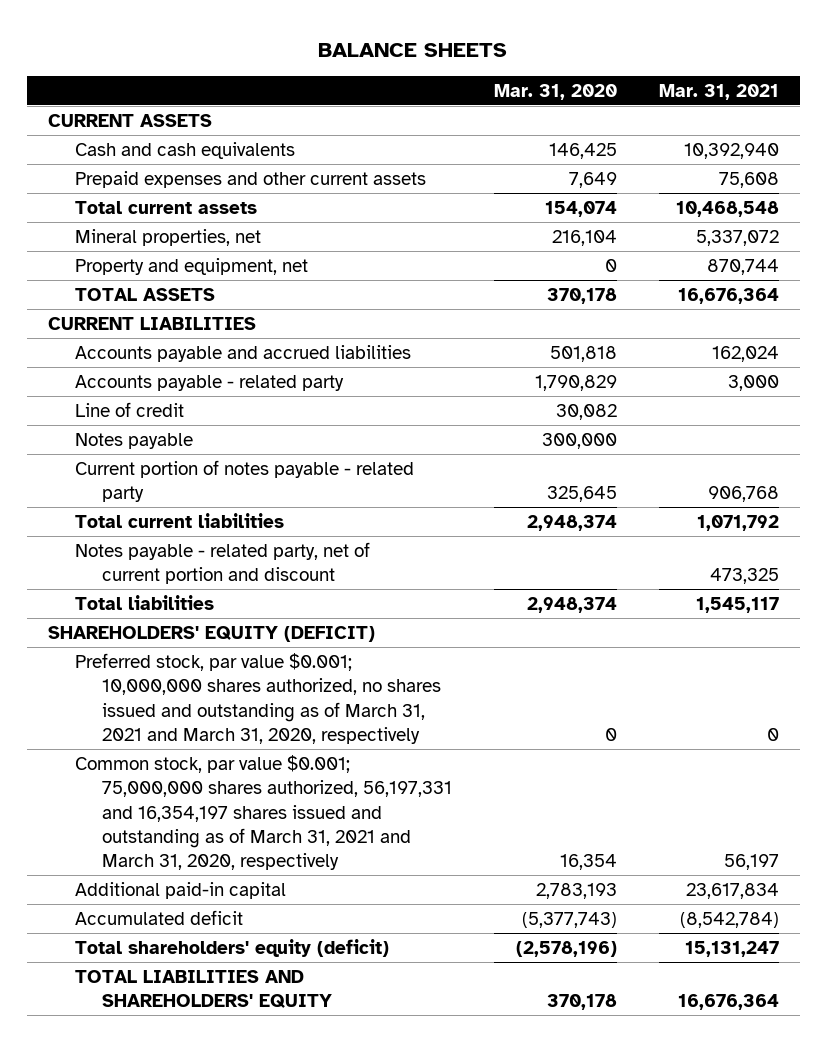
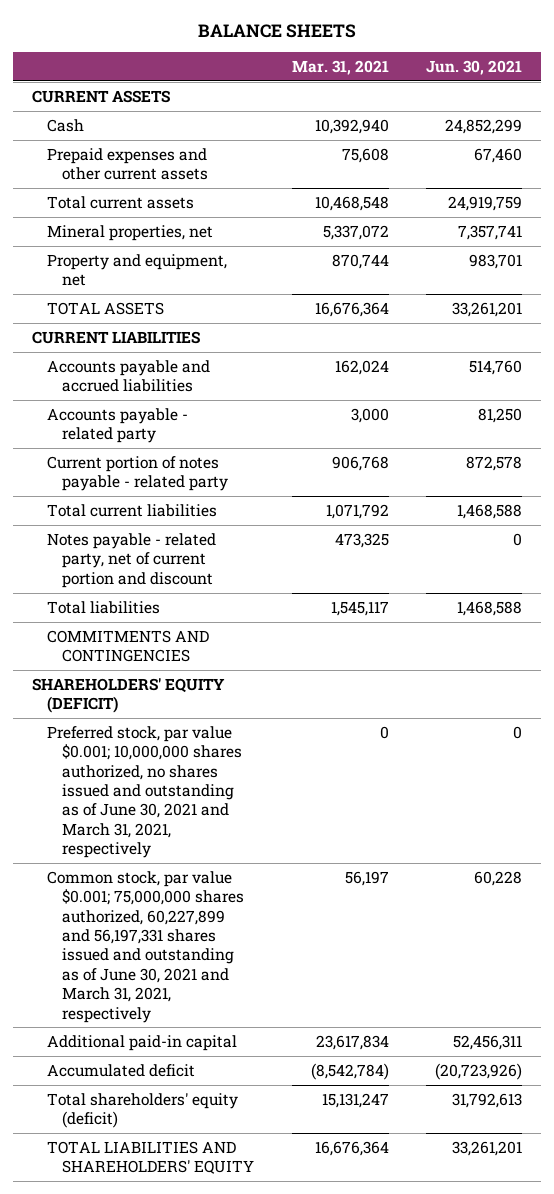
- | Mar. 31, 2020 | Mar. 31, 2021
+ | Mar. 31, 2021 | Jun. 30, 2021
- Cash and cash equivalents | 146,425 | 10,392,940
+ Cash | 10,392,940 | 24,852,299
- Line of credit | 30,082 |
- Notes payable | 300,000 |
+ COMMITMENTS AND CONTINGENCIES
- Preferred stock, par value $0.001; 10,000,000 shares authorized, no shares issued and outstanding as of March 31, 2021 and March 31, 2020, respectively | 0 | 0
- Common stock, par value $0.001; 75,000,000 shares authorized, 56,197,331 and 16,354,197 shares issued and outstanding as of March 31, 2021 and March 31, 2020, respectively | 16,354 | 56,197
+ Preferred stock, par value $0.001; 10,000,000 shares authorized, no shares issued and outstanding as of June 30, 2021 and March 31, 2021, respectively | 0 | 0
+ Common stock, par value $0.001; 75,000,000 shares authorized, 60,227,899 and 56,197,331 shares issued and outstanding as of June 30, 2021 and March 31, 2021, respectively | 56,197 | 60,228

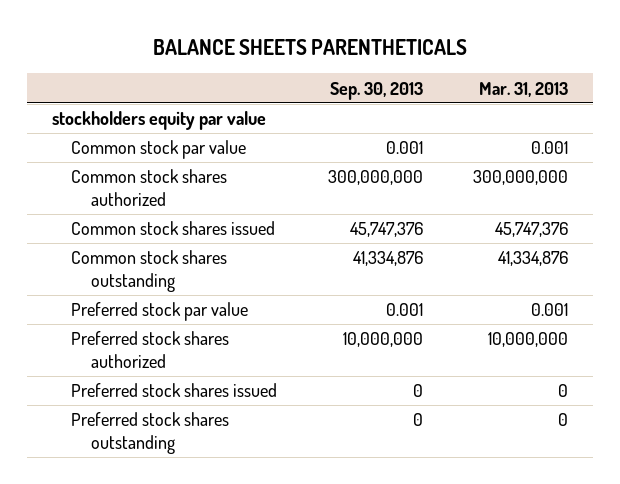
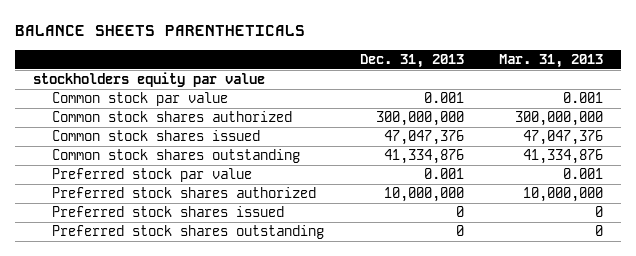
- | Sep. 30, 2013 | Mar. 31, 2013
+ | Dec. 31, 2013 | Mar. 31, 2013
- Common stock shares issued | 45,747,376 | 45,747,376
+ Common stock shares issued | 47,047,376 | 47,047,376

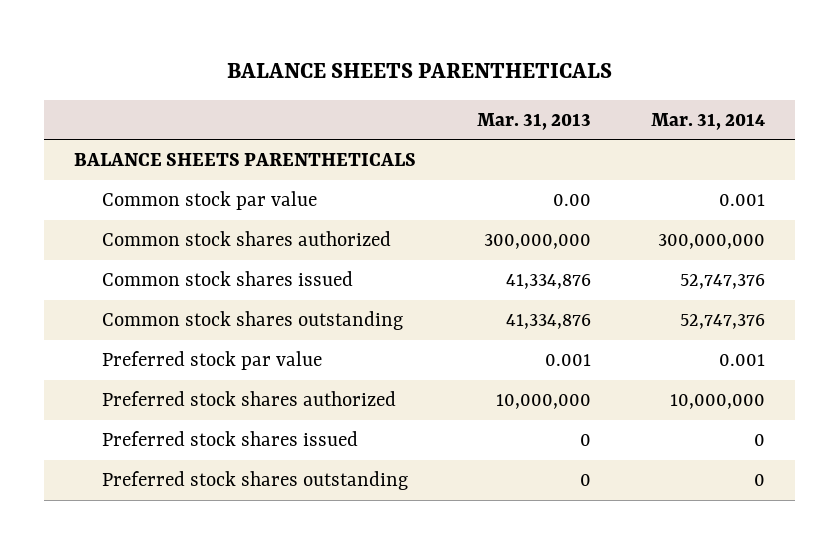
- | Dec. 31, 2013 | Mar. 31, 2013
+ | Mar. 31, 2013 | Mar. 31, 2014
- stockholders equity par value
- Common stock par value | 0.001 | 0.001
+ BALANCE SHEETS PARENTHETICALS
+ Common stock par value | 0.00 | 0.001
- Common stock shares issued | 47,047,376 | 47,047,376
+ Common stock shares issued | 41,334,876 | 52,747,376

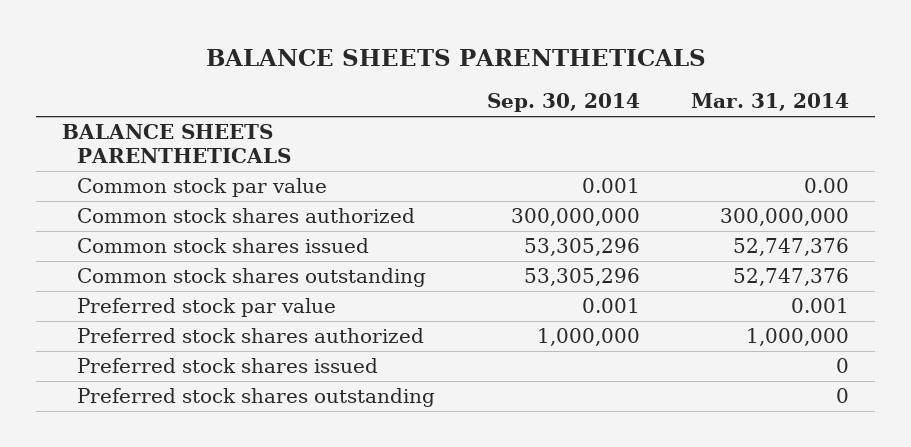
- | Mar. 31, 2013 | Mar. 31, 2014
+ | Sep. 30, 2014 | Mar. 31, 2014
- Common stock par value | 0.00 | 0.001
+ Common stock par value | 0.001 | 0.00
- Preferred stock shares authorized | 10,000,000 | 10,000,000
+ Preferred stock shares authorized | 1,000,000 | 1,000,000

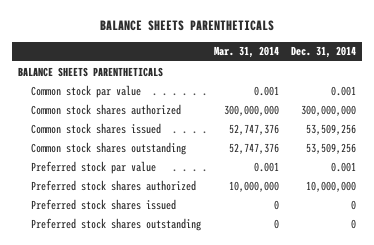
- | Sep. 30, 2014 | Mar. 31, 2014
+ | Mar. 31, 2014 | Dec. 31, 2014
- Common stock par value | 0.001 | 0.00
+ Common stock par value | 0.001 | 0.001
- Preferred stock shares authorized | 1,000,000 | 1,000,000
+ Preferred stock shares authorized | 10,000,000 | 10,000,000

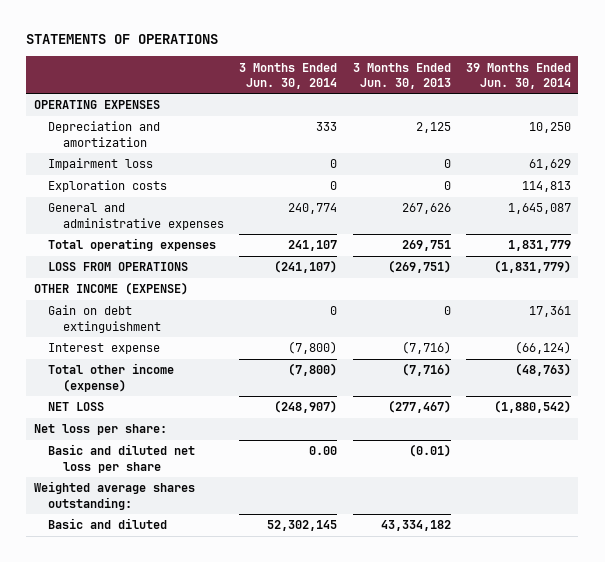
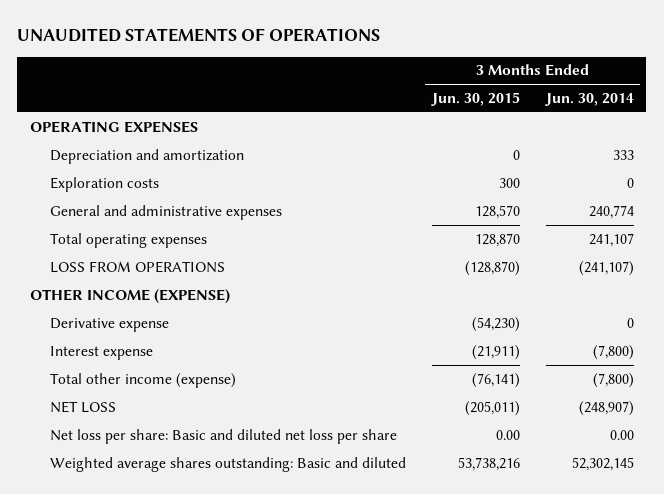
- STATEMENTS OF OPERATIONS
+ UNAUDITED STATEMENTS OF OPERATIONS
- | 3 Months Ended Jun. 30, 2014 | 3 Months Ended Jun. 30, 2013 | 39 Months Ended Jun. 30, 2014
+ | 3 Months Ended Jun. 30, 2015 | 3 Months Ended Jun. 30, 2014
- Impairment loss | 0 | 0 | 61,629
- Gain on debt extinguishment | 0 | 0 | 17,361
+ Derivative expense | (54,230) | 0
- Net loss per share:
- Basic and diluted net loss per share | 0.00 | (0.01) |
- Weighted average shares outstanding:
- Basic and diluted | 52,302,145 | 43,334,182 |
+ Net loss per share: Basic and diluted net loss per share | 0.00 | 0.00
+ Weighted average shares outstanding: Basic and diluted | 53,738,216 | 52,302,145

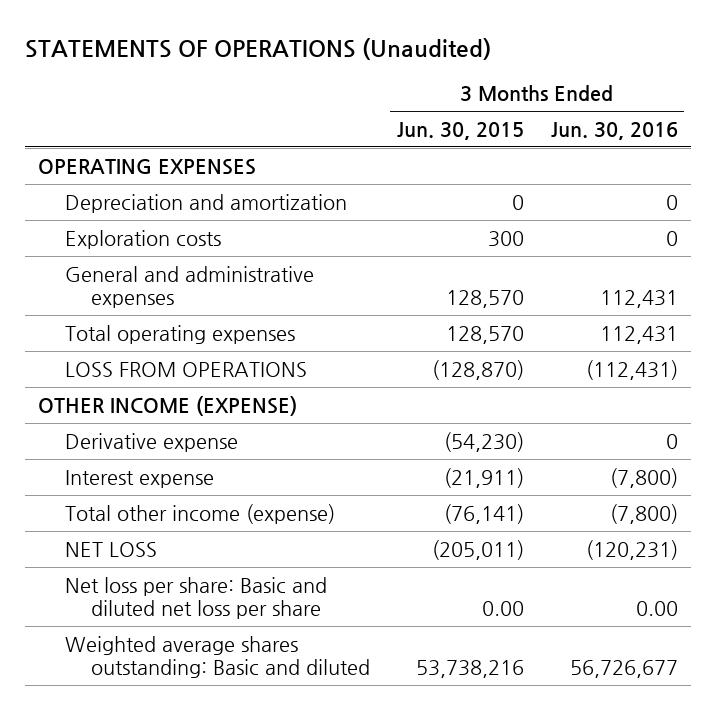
- UNAUDITED STATEMENTS OF OPERATIONS
+ STATEMENTS OF OPERATIONS (Unaudited)
- | 3 Months Ended Jun. 30, 2015 | 3 Months Ended Jun. 30, 2014
+ | 3 Months Ended Jun. 30, 2015 | 3 Months Ended Jun. 30, 2016
- Total operating expenses | 128,870 | 241,107
+ Total operating expenses | 128,570 | 112,431

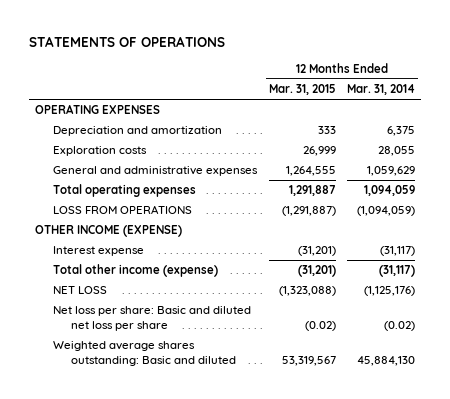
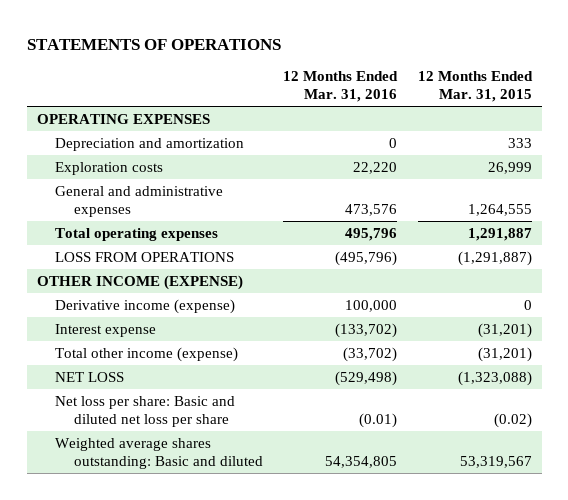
- | 12 Months Ended Mar. 31, 2015 | 12 Months Ended Mar. 31, 2014
+ | 12 Months Ended Mar. 31, 2016 | 12 Months Ended Mar. 31, 2015
+ Derivative income (expense) | 100,000 | 0

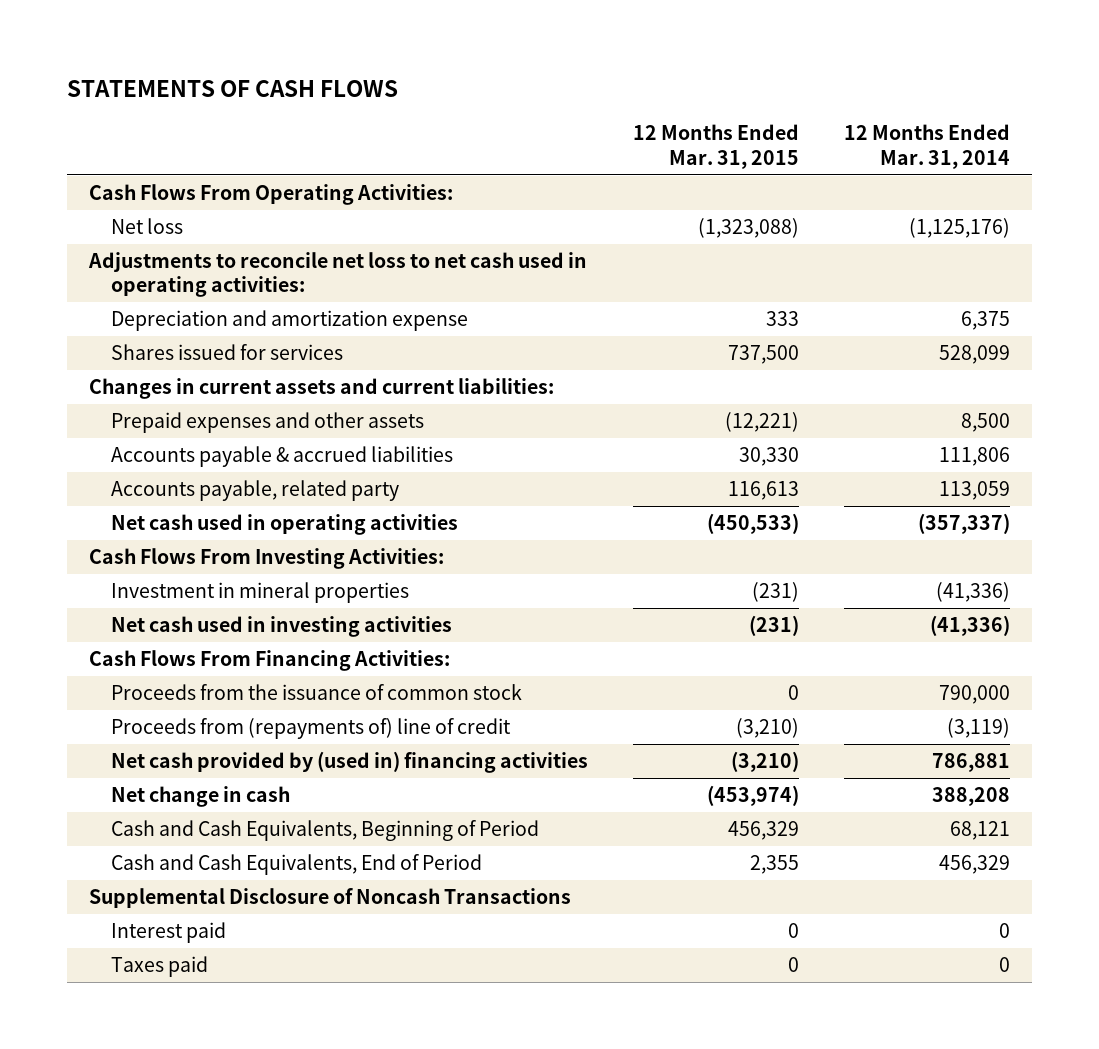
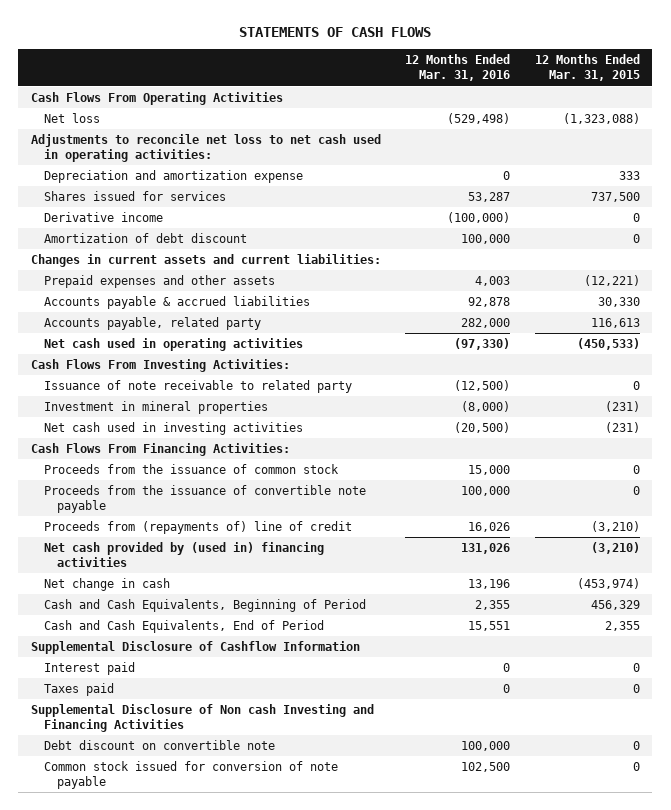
- | 12 Months Ended Mar. 31, 2015 | 12 Months Ended Mar. 31, 2014
+ | 12 Months Ended Mar. 31, 2016 | 12 Months Ended Mar. 31, 2015
- Cash Flows From Operating Activities:
+ Cash Flows From Operating Activities
+ Derivative income | (100,000) | 0
+ Amortization of debt discount | 100,000 | 0
+ Issuance of note receivable to related party | (12,500) | 0
+ Proceeds from the issuance of convertible note payable | 100,000 | 0
- Supplemental Disclosure of Noncash Transactions
+ Supplemental Disclosure of Cashflow Information
+ Supplemental Disclosure of Non cash Investing and Financing Activities
+ Debt discount on convertible note | 100,000 | 0
+ Common stock issued for conversion of note payable | 102,500 | 0

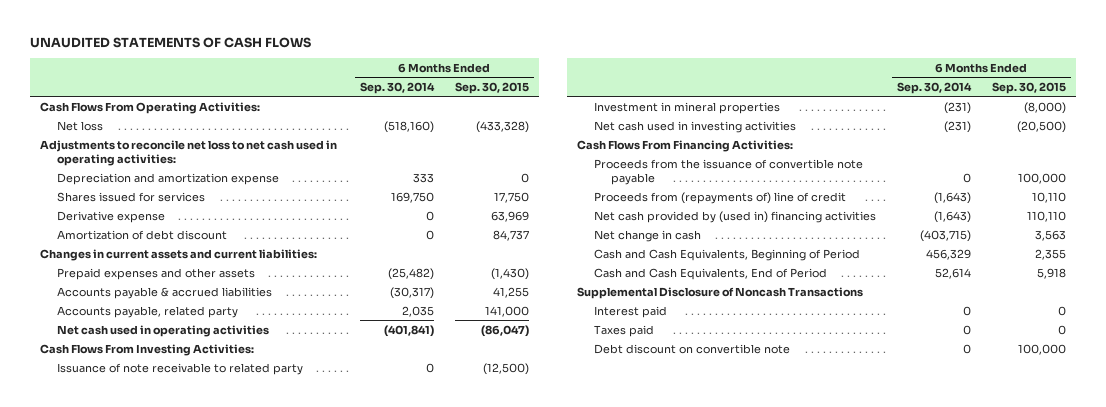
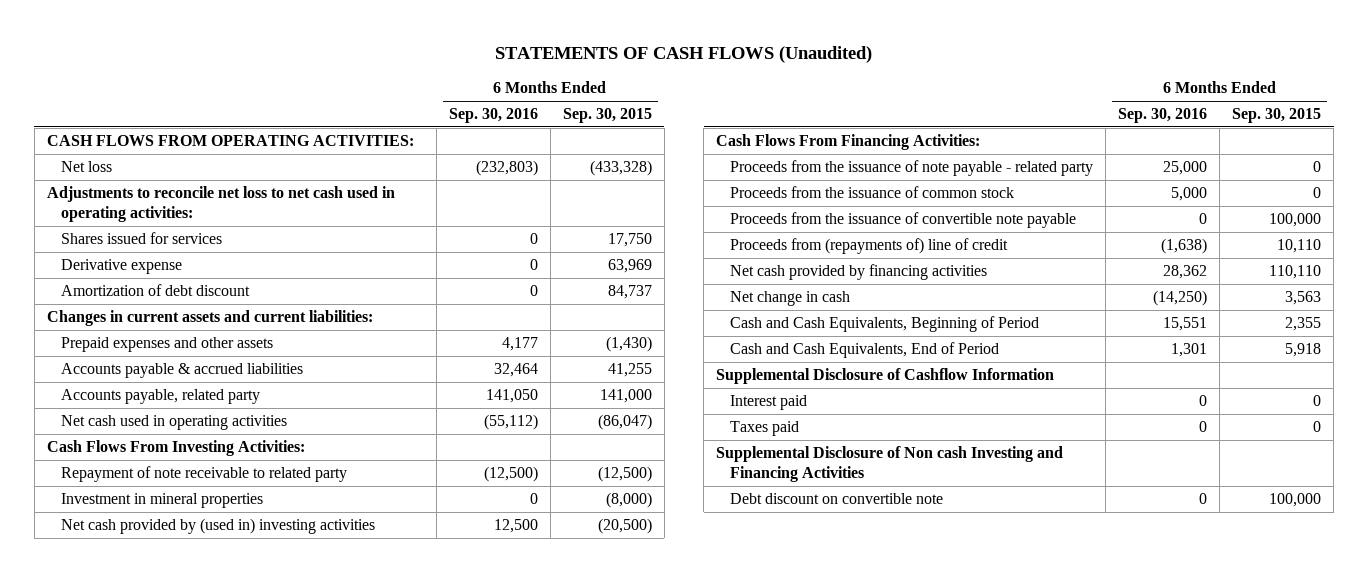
- UNAUDITED STATEMENTS OF CASH FLOWS
+ STATEMENTS OF CASH FLOWS (Unaudited)
- | 6 Months Ended Sep. 30, 2014 | 6 Months Ended Sep. 30, 2015
+ | 6 Months Ended Sep. 30, 2016 | 6 Months Ended Sep. 30, 2015
- Cash Flows From Operating Activities:
+ CASH FLOWS FROM OPERATING ACTIVITIES:
- Depreciation and amortization expense | 333 | 0
- Issuance of note receivable to related party | 0 | (12,500)
+ Repayment of note receivable to related party | (12,500) | (12,500)
- Net cash used in investing activities | (231) | (20,500)
+ Net cash provided by (used in) investing activities | 12,500 | (20,500)
+ Proceeds from the issuance of note payable - related party | 25,000 | 0
+ Proceeds from the issuance of common stock | 5,000 | 0
- Net cash provided by (used in) financing activities | (1,643) | 110,110
+ Net cash provided by financing activities | 28,362 | 110,110
- Supplemental Disclosure of Noncash Transactions
+ Supplemental Disclosure of Cashflow Information
+ Supplemental Disclosure of Non cash Investing and Financing Activities

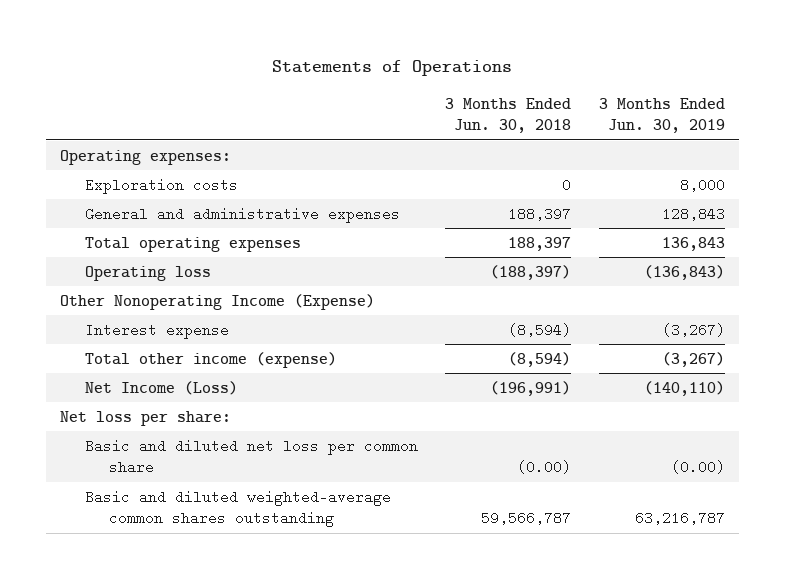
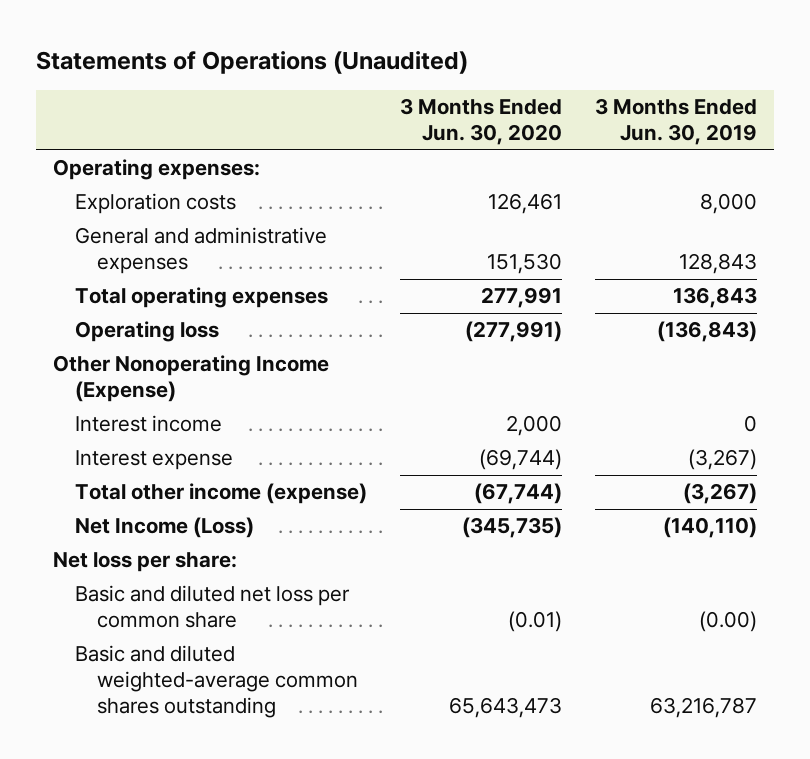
- Statements of Operations
+ Statements of Operations (Unaudited)
- | 3 Months Ended Jun. 30, 2018 | 3 Months Ended Jun. 30, 2019
+ | 3 Months Ended Jun. 30, 2020 | 3 Months Ended Jun. 30, 2019
+ Interest income | 2,000 | 0

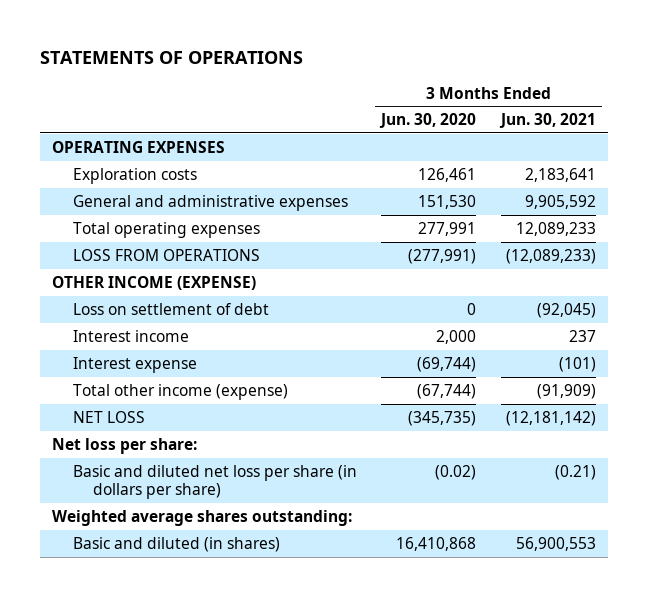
- Statements of Operations (Unaudited)
+ STATEMENTS OF OPERATIONS
- | 3 Months Ended Jun. 30, 2020 | 3 Months Ended Jun. 30, 2019
+ | 3 Months Ended Jun. 30, 2020 | 3 Months Ended Jun. 30, 2021
- Operating expenses:
+ OPERATING EXPENSES
- Operating loss | (277,991) | (136,843)
- Other Nonoperating Income (Expense)
+ LOSS FROM OPERATIONS | (277,991) | (12,089,233)
+ OTHER INCOME (EXPENSE)
+ Loss on settlement of debt | 0 | (92,045)
- Net Income (Loss) | (345,735) | (140,110)
+ NET LOSS | (345,735) | (12,181,142)
- Basic and diluted net loss per common share | (0.01) | (0.00)
- Basic and diluted weighted-average common shares outstanding | 65,643,473 | 63,216,787
+ Basic and diluted net loss per share (in dollars per share) | (0.02) | (0.21)
+ Weighted average shares outstanding:
+ Basic and diluted (in shares) | 16,410,868 | 56,900,553

